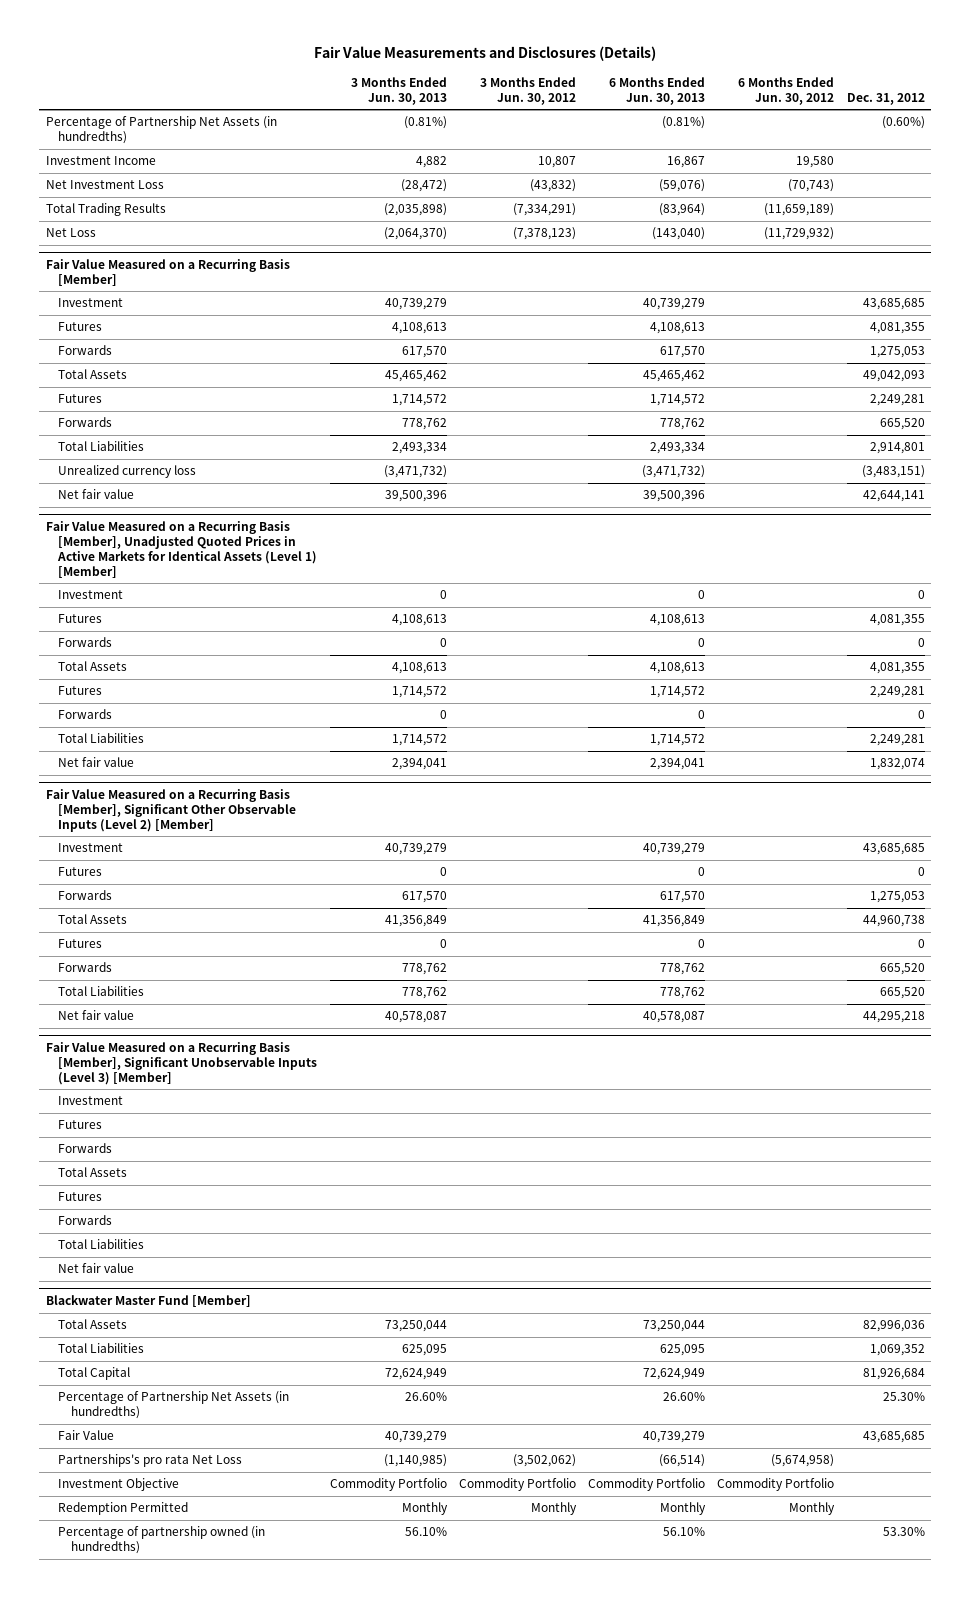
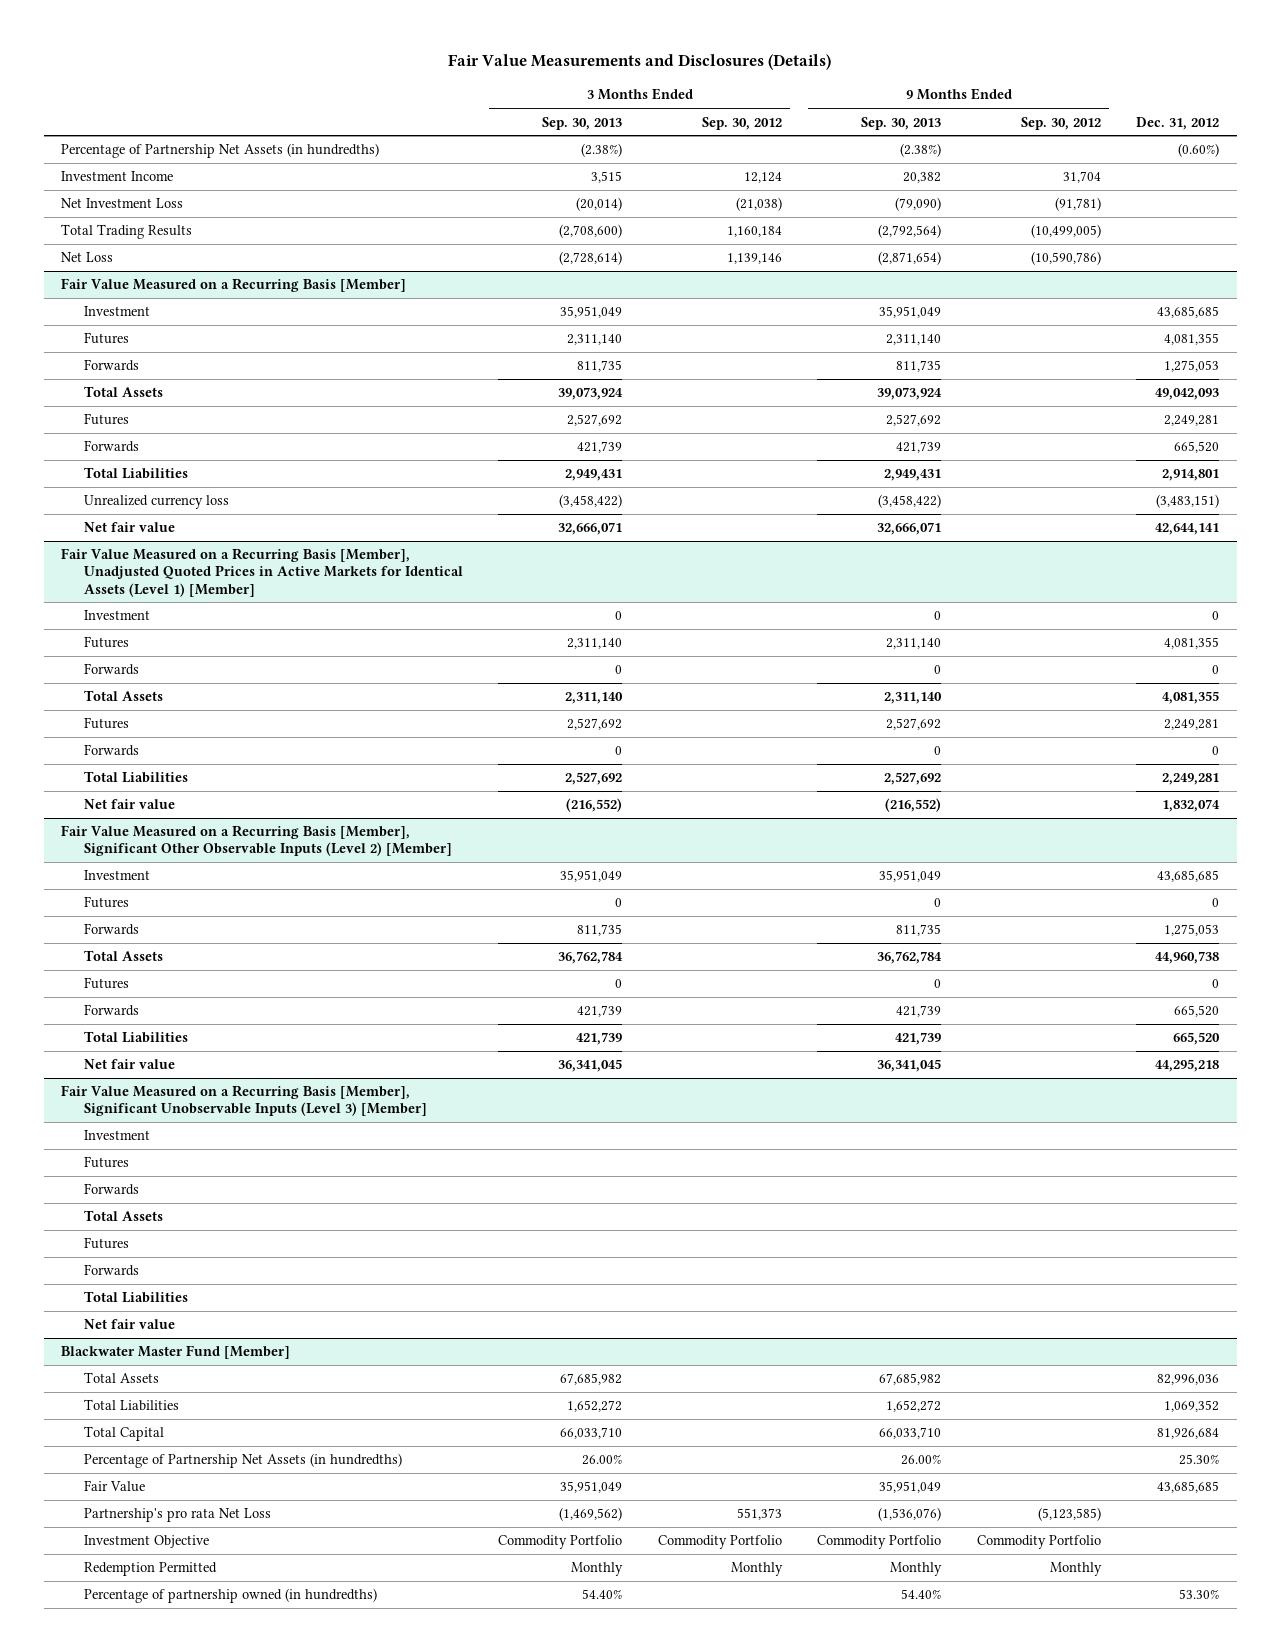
- | 3 Months Ended Jun. 30, 2013 | 3 Months Ended Jun. 30, 2012 | 6 Months Ended Jun. 30, 2013 | 6 Months Ended Jun. 30, 2012 | Dec. 31, 2012
+ | 3 Months Ended Sep. 30, 2013 | 3 Months Ended Sep. 30, 2012 | 9 Months Ended Sep. 30, 2013 | 9 Months Ended Sep. 30, 2012 | Dec. 31, 2012
@ Blackwater Master Fund [Member]
- Partnerships's pro rata Net Loss | (1,140,985) | (3,502,062) | (66,514) | (5,674,958) |
+ Partnership's pro rata Net Loss | (1,469,562) | 551,373 | (1,536,076) | (5,123,585) |

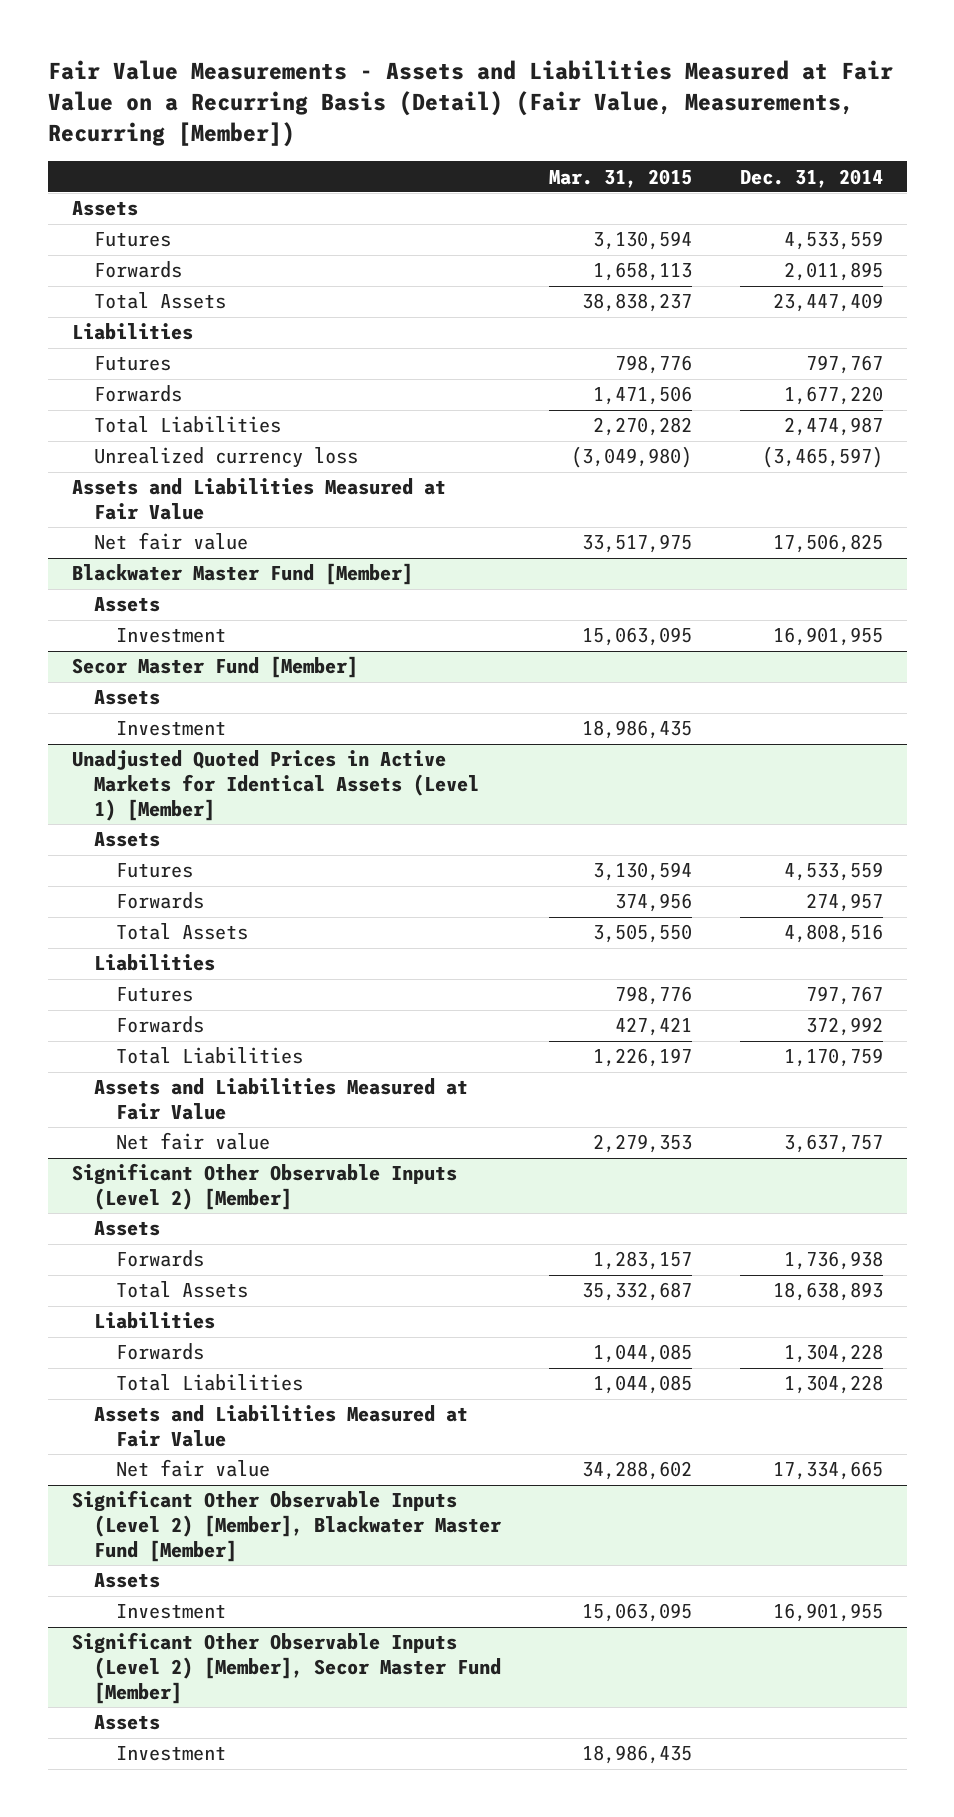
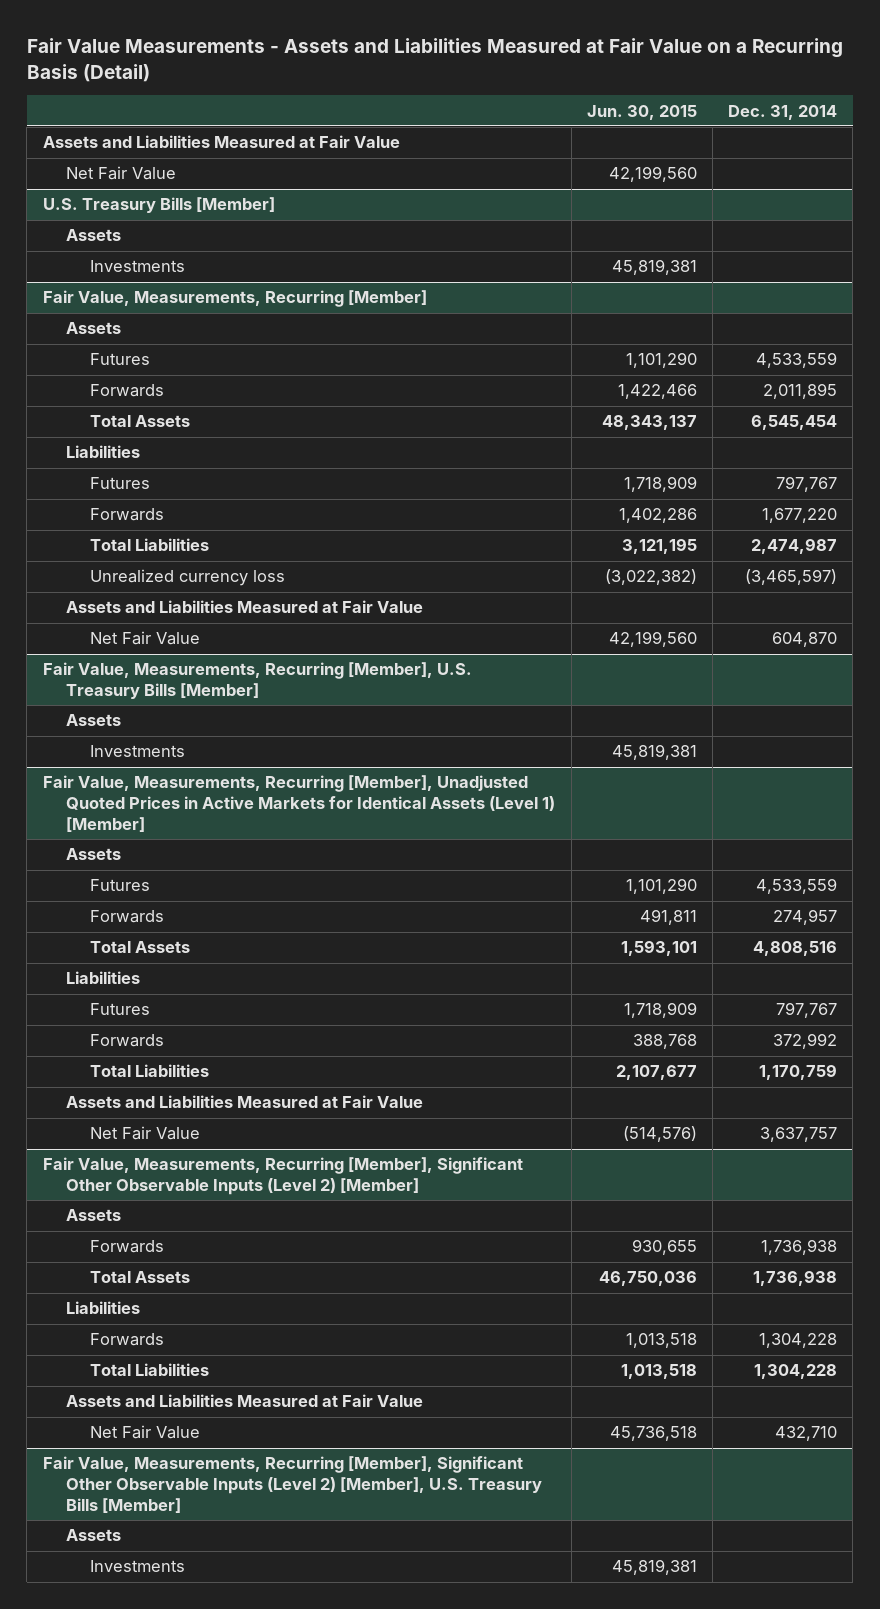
- Fair Value Measurements - Assets and Liabilities Measured at Fair Value on a Recurring Basis (Detail) (Fair Value, Measurements, Recurring [Member])
+ Fair Value Measurements - Assets and Liabilities Measured at Fair Value on a Recurring Basis (Detail)
- | Mar. 31, 2015 | Dec. 31, 2014
+ | Jun. 30, 2015 | Dec. 31, 2014
+ Assets and Liabilities Measured at Fair Value
+ Net Fair Value | 42,199,560 |
+ U.S. Treasury Bills [Member]
+ Investments | 45,819,381 |
+ Fair Value, Measurements, Recurring [Member]
+ Assets
- Total Assets | 38,838,237 | 23,447,409
+ Total Assets | 48,343,137 | 6,545,454
- Net fair value | 33,517,975 | 17,506,825
- Blackwater Master Fund [Member]
- Assets
- Investment | 15,063,095 | 16,901,955
- Secor Master Fund [Member]
+ Net Fair Value | 42,199,560 | 604,870
+ Fair Value, Measurements, Recurring [Member], U.S. Treasury Bills [Member]
- Investment | 18,986,435 |
- Unadjusted Quoted Prices in Active Markets for Identical Assets (Level 1) [Member]
+ Investments | 45,819,381 |
+ Fair Value, Measurements, Recurring [Member], Unadjusted Quoted Prices in Active Markets for Identical Assets (Level 1) [Member]
- Net fair value | 2,279,353 | 3,637,757
- Significant Other Observable Inputs (Level 2) [Member]
+ Net Fair Value | (514,576) | 3,637,757
+ Fair Value, Measurements, Recurring [Member], Significant Other Observable Inputs (Level 2) [Member]
- Total Assets | 35,332,687 | 18,638,893
+ Total Assets | 46,750,036 | 1,736,938
- Net fair value | 34,288,602 | 17,334,665
- Significant Other Observable Inputs (Level 2) [Member], Blackwater Master Fund [Member]
- Assets
- Investment | 15,063,095 | 16,901,955
- Significant Other Observable Inputs (Level 2) [Member], Secor Master Fund [Member]
+ Net Fair Value | 45,736,518 | 432,710
+ Fair Value, Measurements, Recurring [Member], Significant Other Observable Inputs (Level 2) [Member], U.S. Treasury Bills [Member]
- Investment | 18,986,435 |
+ Investments | 45,819,381 |

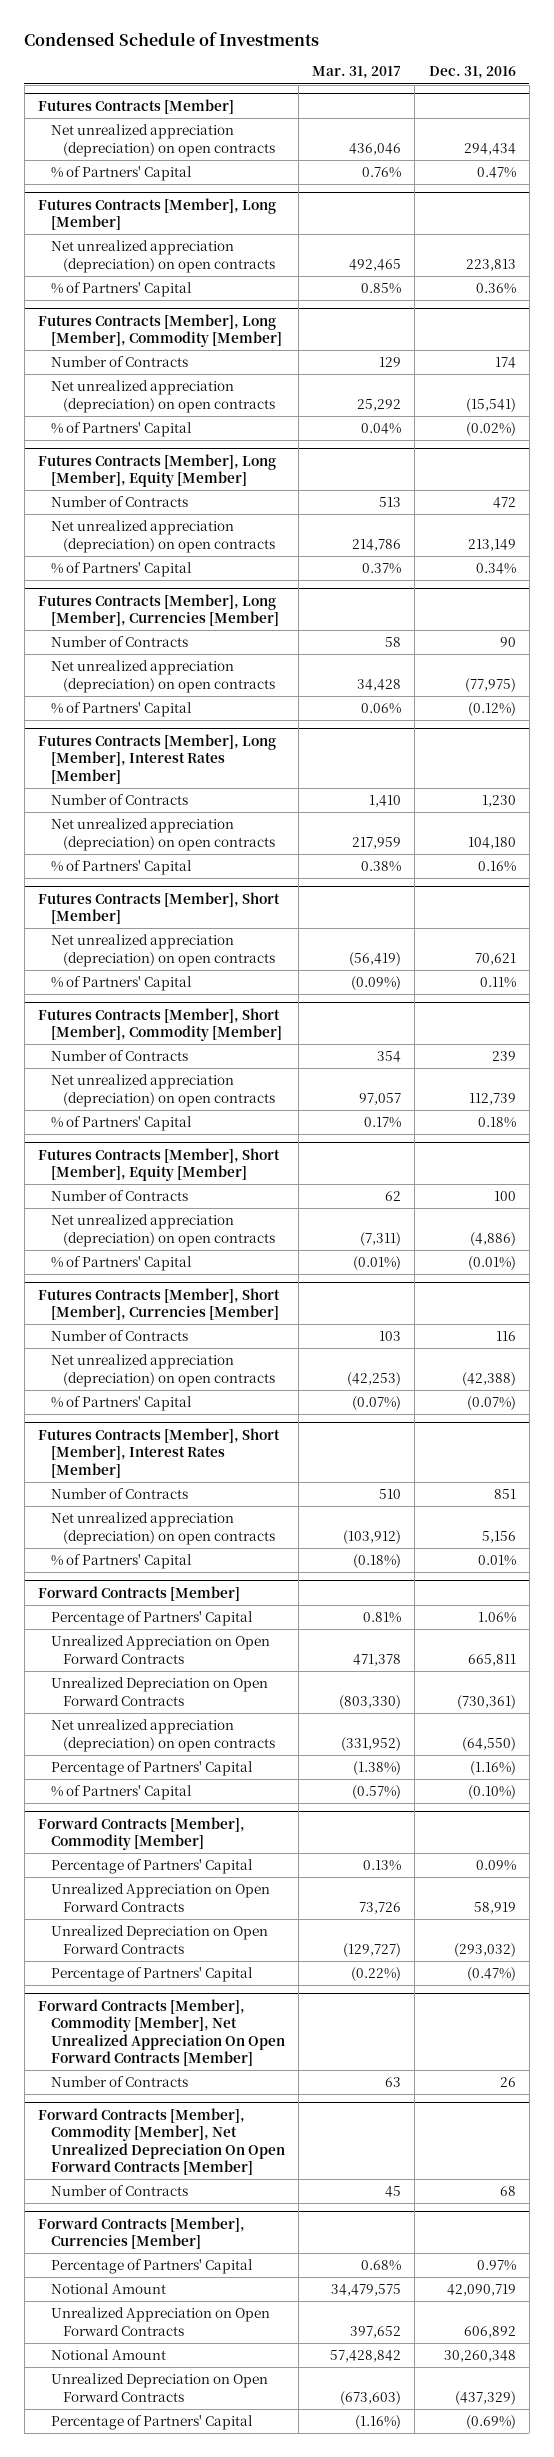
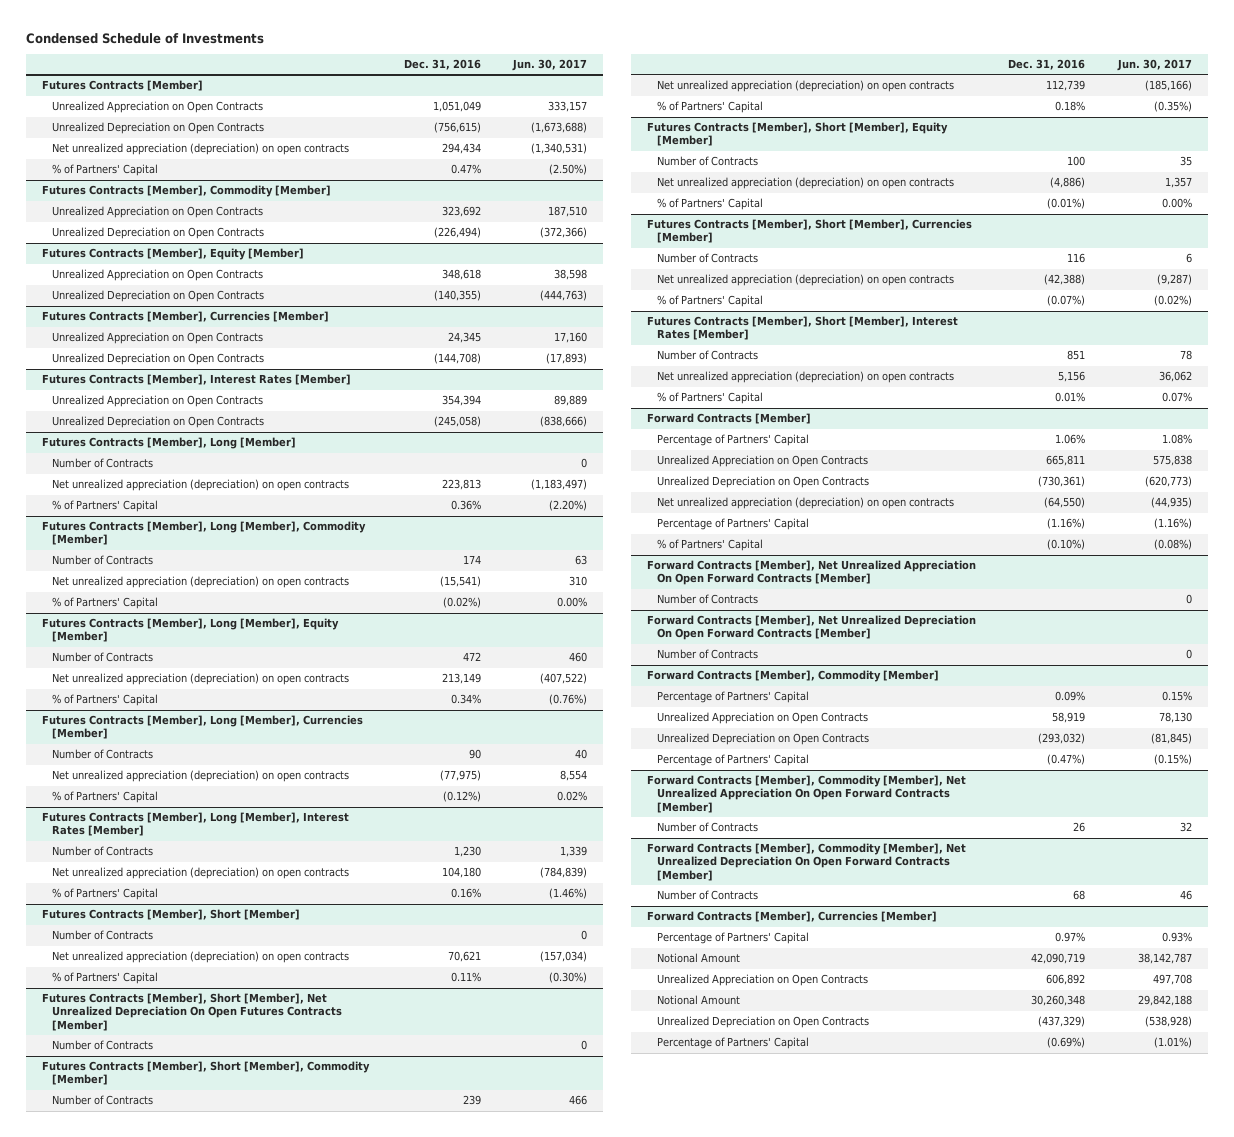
- | Mar. 31, 2017 | Dec. 31, 2016
+ | Dec. 31, 2016 | Jun. 30, 2017
@ Futures Contracts [Member]
+ Unrealized Appreciation on Open Contracts | 1,051,049 | 333,157
+ Unrealized Depreciation on Open Contracts | (756,615) | (1,673,688)
+ Futures Contracts [Member], Commodity [Member]
+ Unrealized Appreciation on Open Contracts | 323,692 | 187,510
+ Unrealized Depreciation on Open Contracts | (226,494) | (372,366)
+ Futures Contracts [Member], Equity [Member]
+ Unrealized Appreciation on Open Contracts | 348,618 | 38,598
+ Unrealized Depreciation on Open Contracts | (140,355) | (444,763)
+ Futures Contracts [Member], Currencies [Member]
+ Unrealized Appreciation on Open Contracts | 24,345 | 17,160
+ Unrealized Depreciation on Open Contracts | (144,708) | (17,893)
+ Futures Contracts [Member], Interest Rates [Member]
+ Unrealized Appreciation on Open Contracts | 354,394 | 89,889
+ Unrealized Depreciation on Open Contracts | (245,058) | (838,666)
@ Futures Contracts [Member], Long [Member]
+ Number of Contracts | | 0
@ Futures Contracts [Member], Short [Member]
+ Number of Contracts | | 0
+ Futures Contracts [Member], Short [Member], Net Unrealized Depreciation On Open Futures Contracts [Member]
+ Number of Contracts | | 0
@ Forward Contracts [Member]
- Unrealized Appreciation on Open Forward Contracts | 471,378 | 665,811
- Unrealized Depreciation on Open Forward Contracts | (803,330) | (730,361)
+ Unrealized Appreciation on Open Contracts | 665,811 | 575,838
+ Unrealized Depreciation on Open Contracts | (730,361) | (620,773)
+ Forward Contracts [Member], Net Unrealized Appreciation On Open Forward Contracts [Member]
+ Number of Contracts | | 0
+ Forward Contracts [Member], Net Unrealized Depreciation On Open Forward Contracts [Member]
+ Number of Contracts | | 0
@ Forward Contracts [Member], Commodity [Member]
- Unrealized Appreciation on Open Forward Contracts | 73,726 | 58,919
- Unrealized Depreciation on Open Forward Contracts | (129,727) | (293,032)
+ Unrealized Appreciation on Open Contracts | 58,919 | 78,130
+ Unrealized Depreciation on Open Contracts | (293,032) | (81,845)
@ Forward Contracts [Member], Currencies [Member]
- Unrealized Appreciation on Open Forward Contracts | 397,652 | 606,892
+ Unrealized Appreciation on Open Contracts | 606,892 | 497,708
- Unrealized Depreciation on Open Forward Contracts | (673,603) | (437,329)
+ Unrealized Depreciation on Open Contracts | (437,329) | (538,928)

